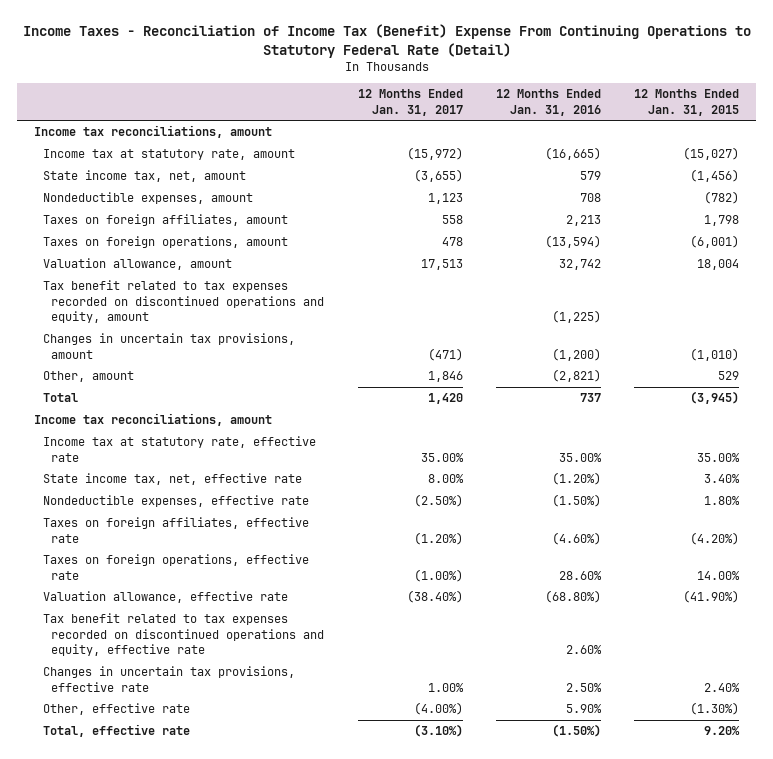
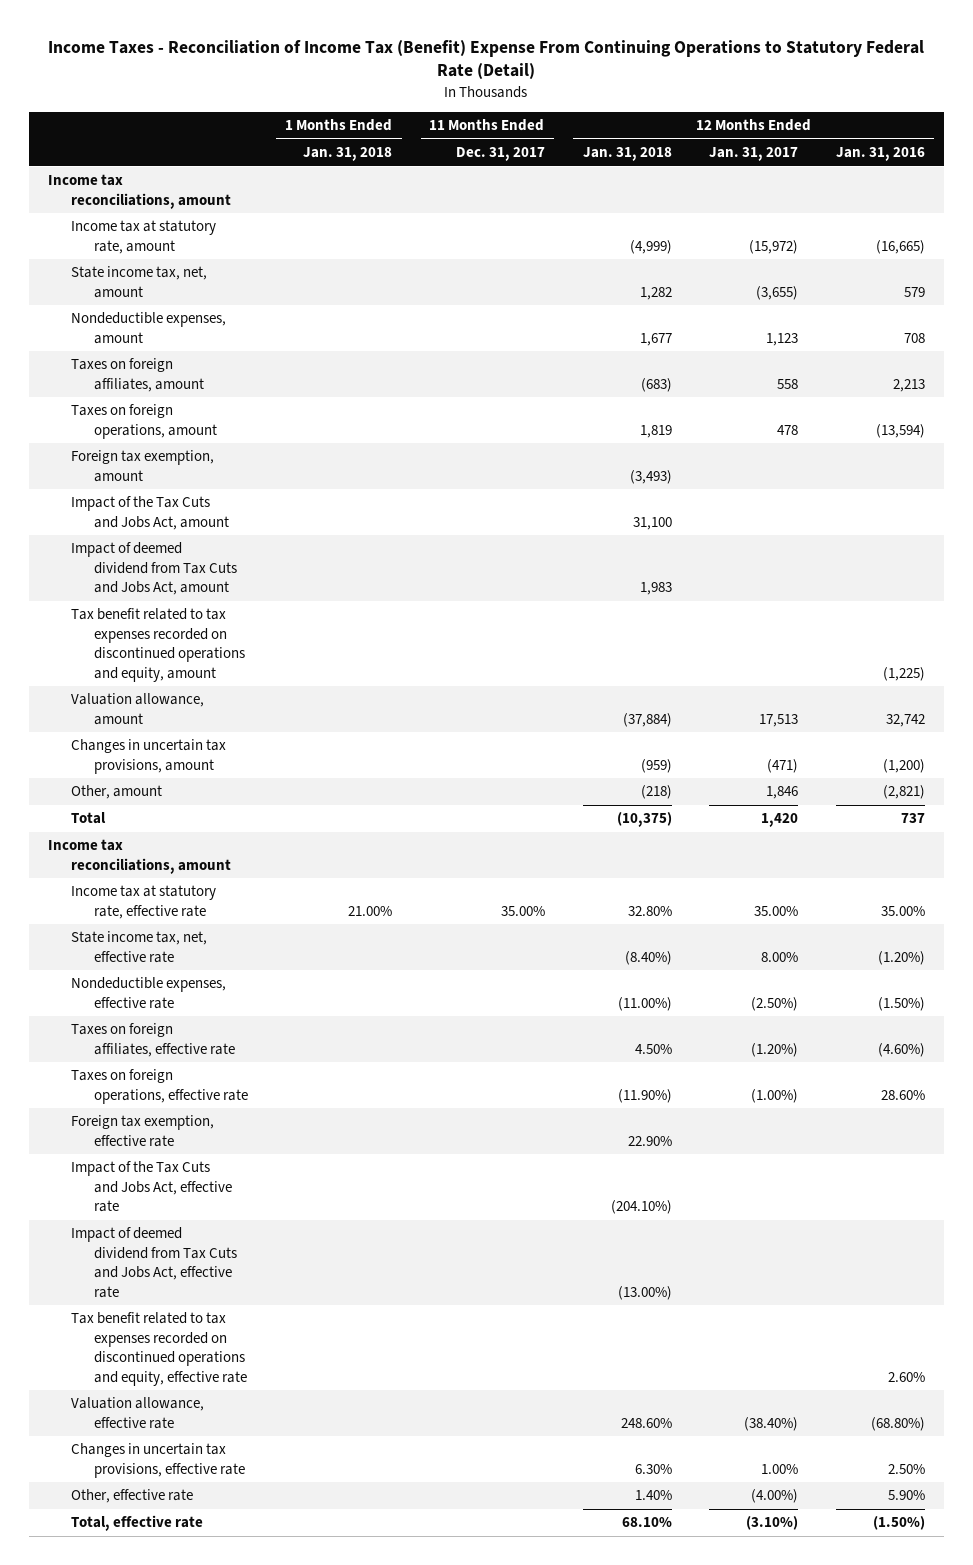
- | 12 Months Ended Jan. 31, 2017 | 12 Months Ended Jan. 31, 2016 | 12 Months Ended Jan. 31, 2015
+ | 1 Months Ended Jan. 31, 2018 | 11 Months Ended Dec. 31, 2017 | 12 Months Ended Jan. 31, 2018 | 12 Months Ended Jan. 31, 2017 | 12 Months Ended Jan. 31, 2016
+ Foreign tax exemption, amount | | | (3,493) | |
+ Impact of the Tax Cuts and Jobs Act, amount | | | 31,100 | |
+ Impact of deemed dividend from Tax Cuts and Jobs Act, amount | | | 1,983 | |
moved down: Valuation allowance, amount | | | (37,884) | 17,513 | 32,742
+ Foreign tax exemption, effective rate | | | 22.90% | |
+ Impact of the Tax Cuts and Jobs Act, effective rate | | | (204.10%) | |
+ Impact of deemed dividend from Tax Cuts and Jobs Act, effective rate | | | (13.00%) | |
moved down: Valuation allowance, effective rate | | | 248.60% | (38.40%) | (68.80%)

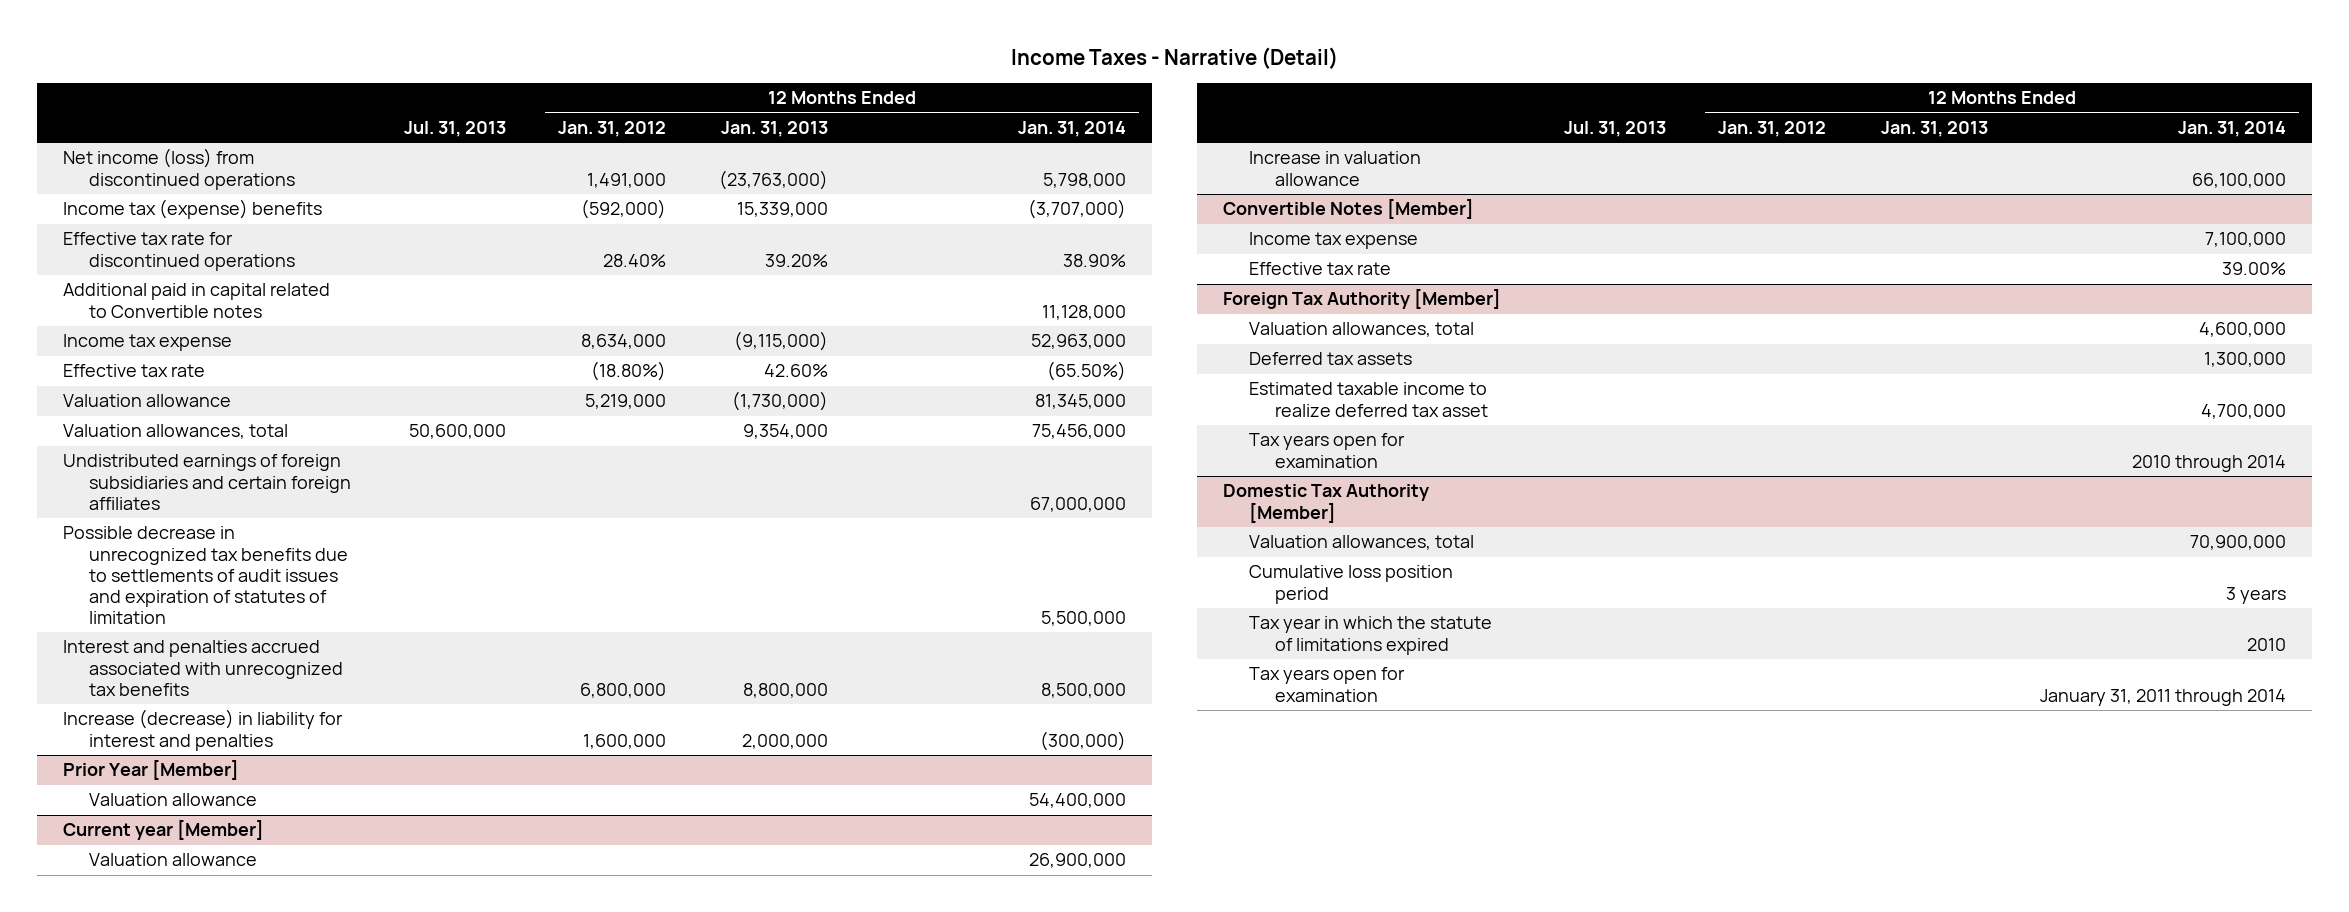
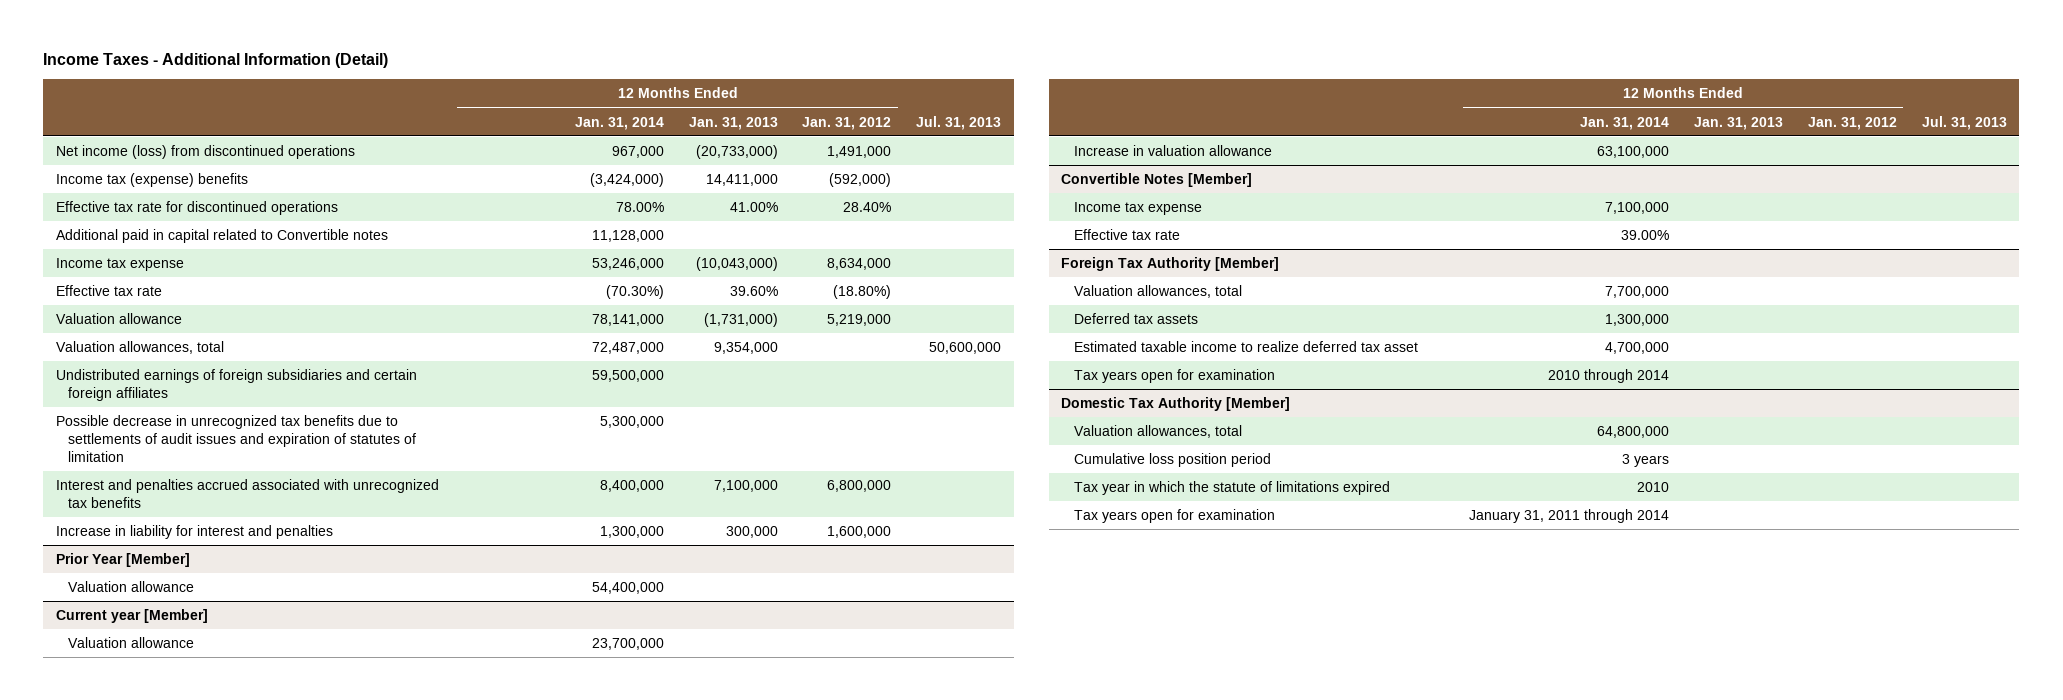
- Income Taxes - Narrative (Detail)
+ Income Taxes - Additional Information (Detail)
- | Jul. 31, 2013 | 12 Months Ended Jan. 31, 2012 | 12 Months Ended Jan. 31, 2013 | 12 Months Ended Jan. 31, 2014
+ | 12 Months Ended Jan. 31, 2014 | 12 Months Ended Jan. 31, 2013 | 12 Months Ended Jan. 31, 2012 | Jul. 31, 2013
- Net income (loss) from discontinued operations | | 1,491,000 | (23,763,000) | 5,798,000
- Income tax (expense) benefits | | (592,000) | 15,339,000 | (3,707,000)
- Effective tax rate for discontinued operations | | 28.40% | 39.20% | 38.90%
+ Net income (loss) from discontinued operations | 967,000 | (20,733,000) | 1,491,000 |
+ Income tax (expense) benefits | (3,424,000) | 14,411,000 | (592,000) |
+ Effective tax rate for discontinued operations | 78.00% | 41.00% | 28.40% |
- Income tax expense | | 8,634,000 | (9,115,000) | 52,963,000
- Effective tax rate | | (18.80%) | 42.60% | (65.50%)
- Valuation allowance | | 5,219,000 | (1,730,000) | 81,345,000
- Valuation allowances, total | 50,600,000 | | 9,354,000 | 75,456,000
- Undistributed earnings of foreign subsidiaries and certain foreign affiliates | | | | 67,000,000
- Possible decrease in unrecognized tax benefits due to settlements of audit issues and expiration of statutes of limitation | | | | 5,500,000
- Interest and penalties accrued associated with unrecognized tax benefits | | 6,800,000 | 8,800,000 | 8,500,000
- Increase (decrease) in liability for interest and penalties | | 1,600,000 | 2,000,000 | (300,000)
+ Income tax expense | 53,246,000 | (10,043,000) | 8,634,000 |
+ Effective tax rate | (70.30%) | 39.60% | (18.80%) |
+ Valuation allowance | 78,141,000 | (1,731,000) | 5,219,000 |
+ Valuation allowances, total | 72,487,000 | 9,354,000 | | 50,600,000
+ Undistributed earnings of foreign subsidiaries and certain foreign affiliates | 59,500,000 | | |
+ Possible decrease in unrecognized tax benefits due to settlements of audit issues and expiration of statutes of limitation | 5,300,000 | | |
+ Interest and penalties accrued associated with unrecognized tax benefits | 8,400,000 | 7,100,000 | 6,800,000 |
+ Increase in liability for interest and penalties | 1,300,000 | 300,000 | 1,600,000 |
@ Current year [Member]
- Valuation allowance | | | | 26,900,000
- Increase in valuation allowance | | | | 66,100,000
+ Valuation allowance | 23,700,000 | | |
+ Increase in valuation allowance | 63,100,000 | | |
@ Foreign Tax Authority [Member]
- Valuation allowances, total | | | | 4,600,000
+ Valuation allowances, total | 7,700,000 | | |
@ Domestic Tax Authority [Member]
- Valuation allowances, total | | | | 70,900,000
+ Valuation allowances, total | 64,800,000 | | |

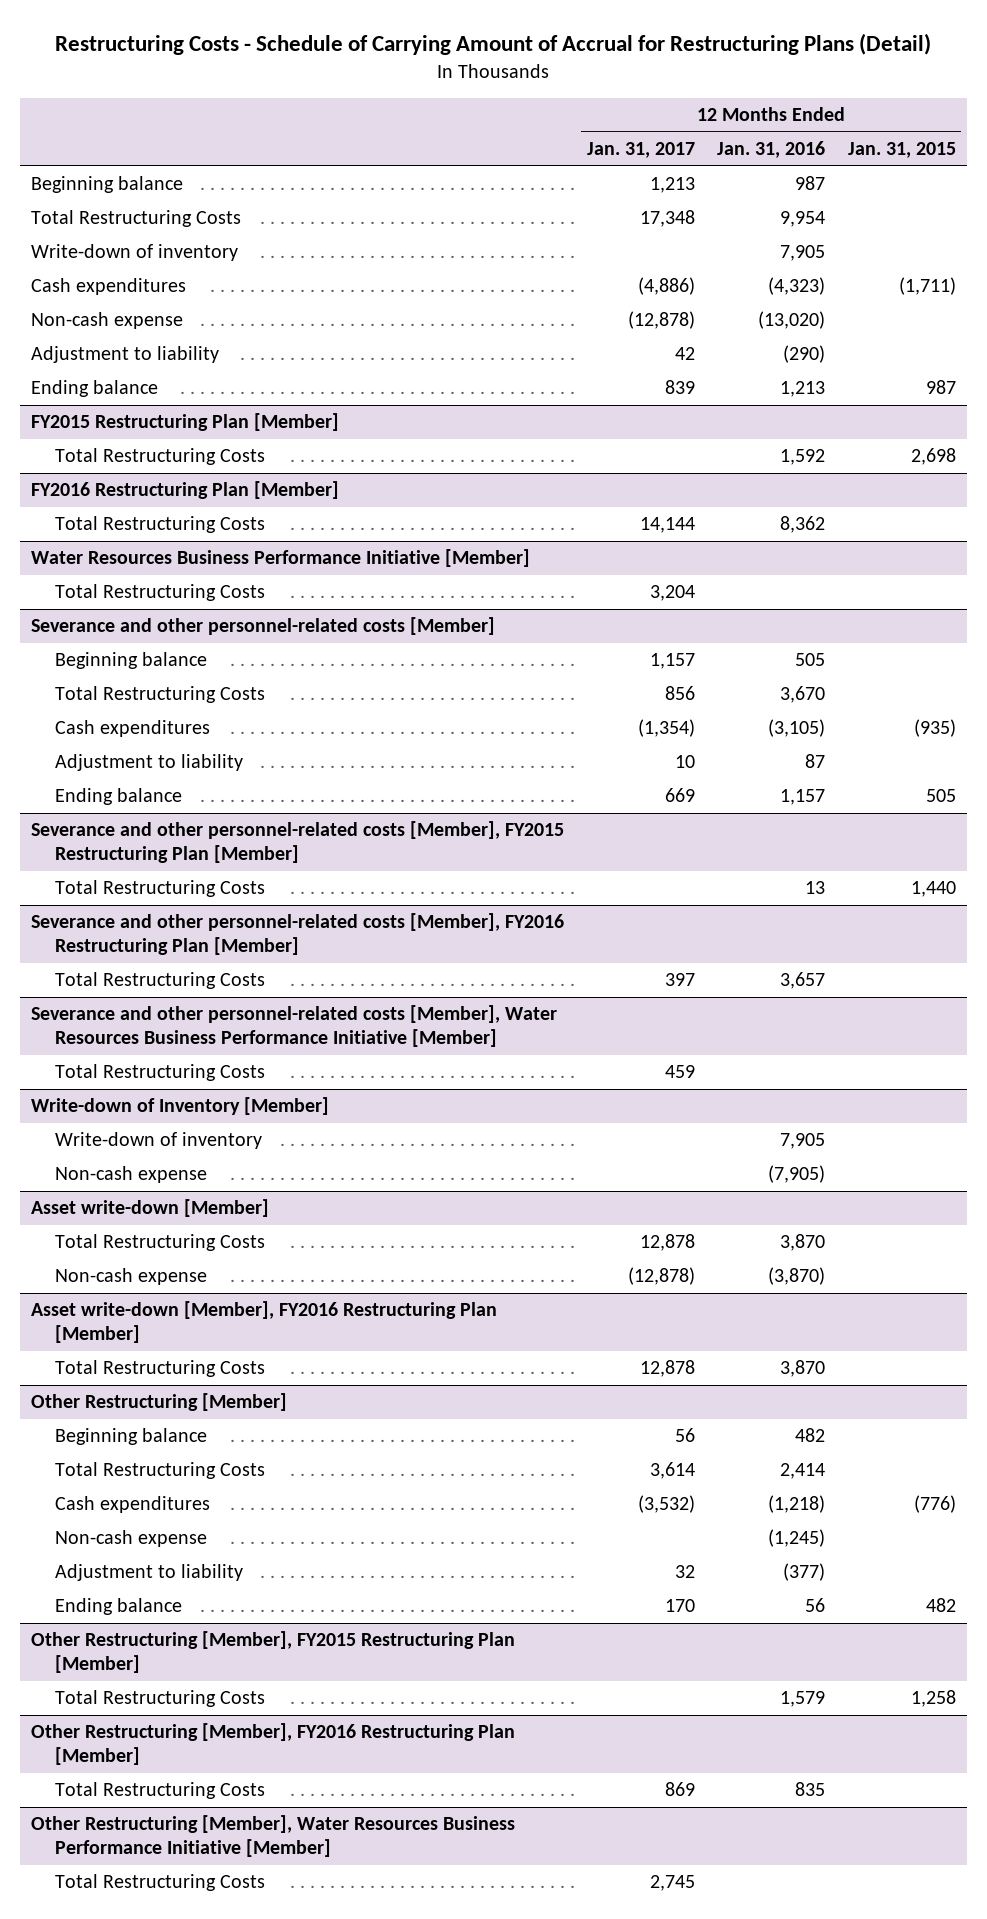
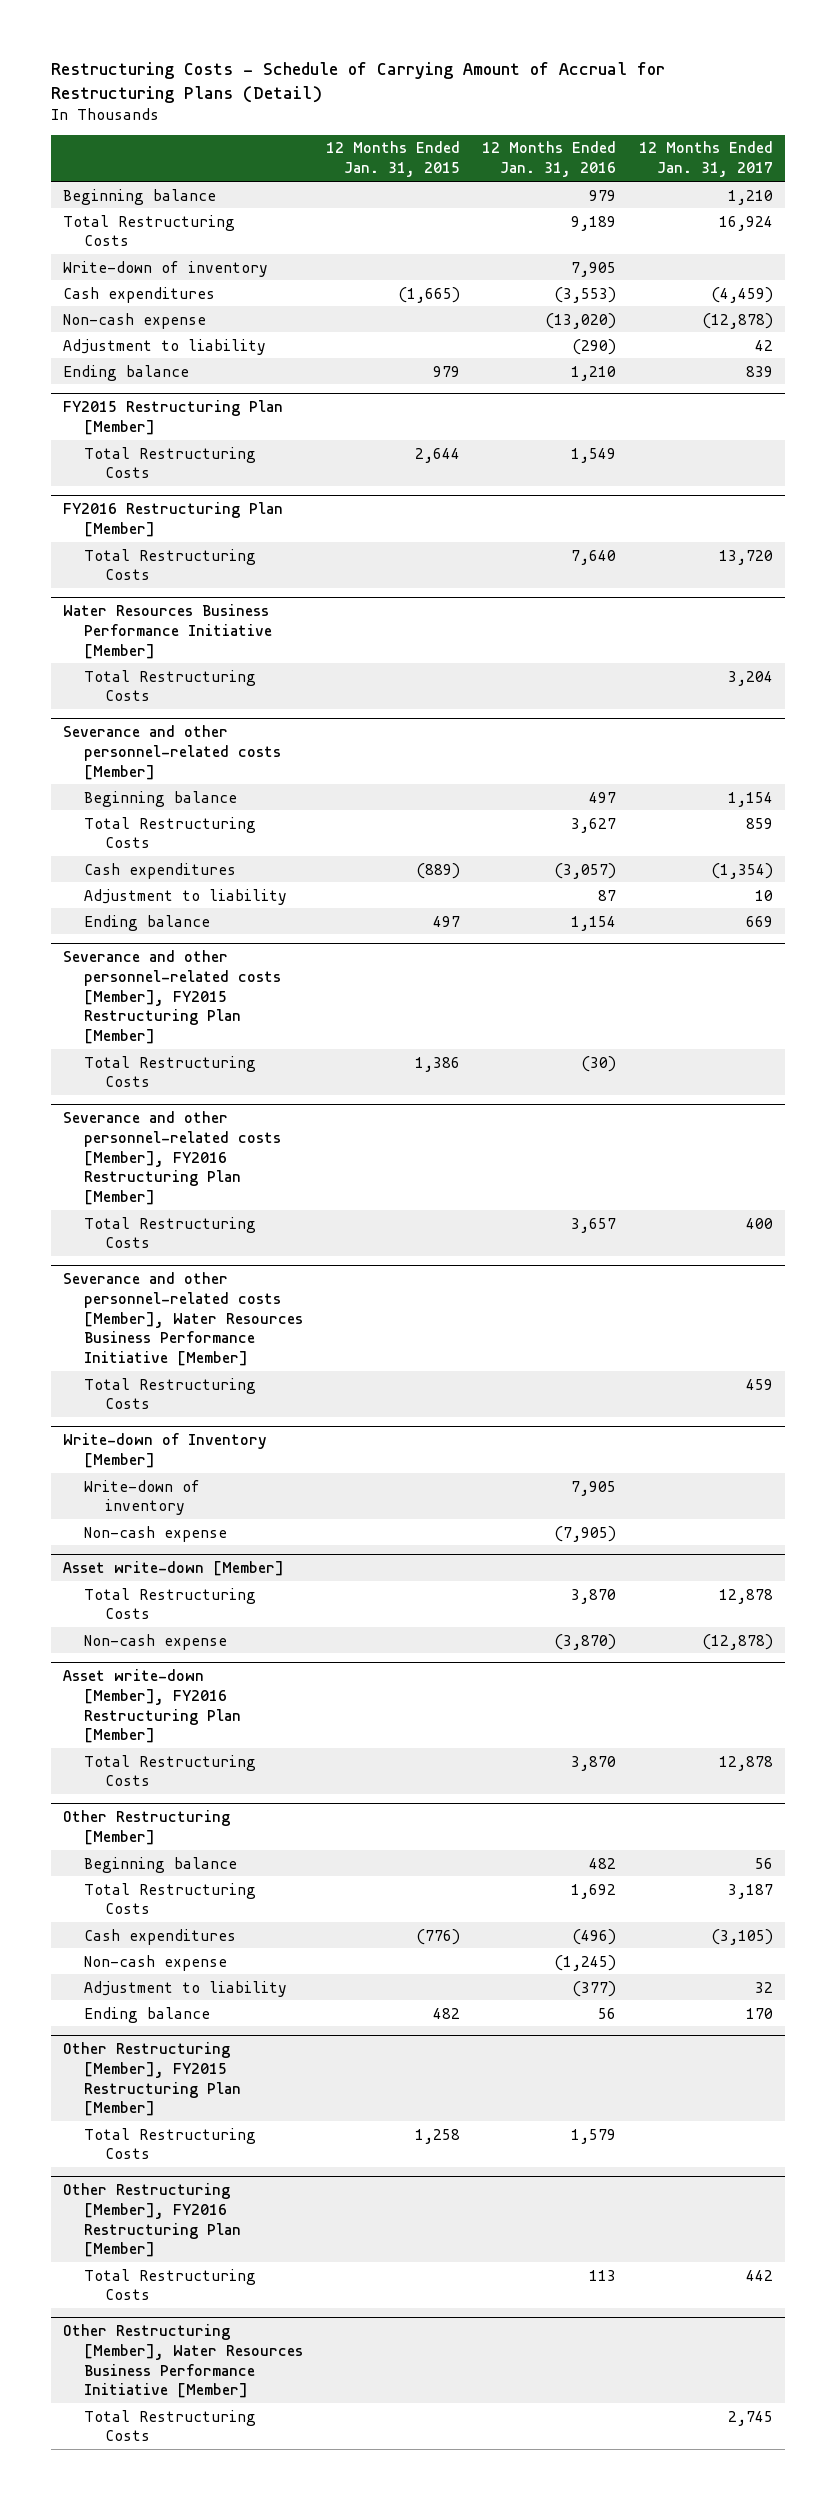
- | 12 Months Ended Jan. 31, 2017 | 12 Months Ended Jan. 31, 2016 | 12 Months Ended Jan. 31, 2015
+ | 12 Months Ended Jan. 31, 2015 | 12 Months Ended Jan. 31, 2016 | 12 Months Ended Jan. 31, 2017
- Beginning balance | 1,213 | 987 |
- Total Restructuring Costs | 17,348 | 9,954 |
+ Beginning balance | | 979 | 1,210
+ Total Restructuring Costs | | 9,189 | 16,924
- Cash expenditures | (4,886) | (4,323) | (1,711)
+ Cash expenditures | (1,665) | (3,553) | (4,459)
- Ending balance | 839 | 1,213 | 987
+ Ending balance | 979 | 1,210 | 839
@ FY2015 Restructuring Plan [Member]
- Total Restructuring Costs | | 1,592 | 2,698
+ Total Restructuring Costs | 2,644 | 1,549 |
@ FY2016 Restructuring Plan [Member]
- Total Restructuring Costs | 14,144 | 8,362 |
+ Total Restructuring Costs | | 7,640 | 13,720
@ Severance and other personnel-related costs [Member]
- Beginning balance | 1,157 | 505 |
- Total Restructuring Costs | 856 | 3,670 |
- Cash expenditures | (1,354) | (3,105) | (935)
+ Beginning balance | | 497 | 1,154
+ Total Restructuring Costs | | 3,627 | 859
+ Cash expenditures | (889) | (3,057) | (1,354)
- Ending balance | 669 | 1,157 | 505
+ Ending balance | 497 | 1,154 | 669
@ Severance and other personnel-related costs [Member], FY2015 Restructuring Plan [Member]
- Total Restructuring Costs | | 13 | 1,440
+ Total Restructuring Costs | 1,386 | (30) |
@ Severance and other personnel-related costs [Member], FY2016 Restructuring Plan [Member]
- Total Restructuring Costs | 397 | 3,657 |
+ Total Restructuring Costs | | 3,657 | 400
@ Other Restructuring [Member]
- Total Restructuring Costs | 3,614 | 2,414 |
- Cash expenditures | (3,532) | (1,218) | (776)
+ Total Restructuring Costs | | 1,692 | 3,187
+ Cash expenditures | (776) | (496) | (3,105)
@ Other Restructuring [Member], FY2016 Restructuring Plan [Member]
- Total Restructuring Costs | 869 | 835 |
+ Total Restructuring Costs | | 113 | 442

